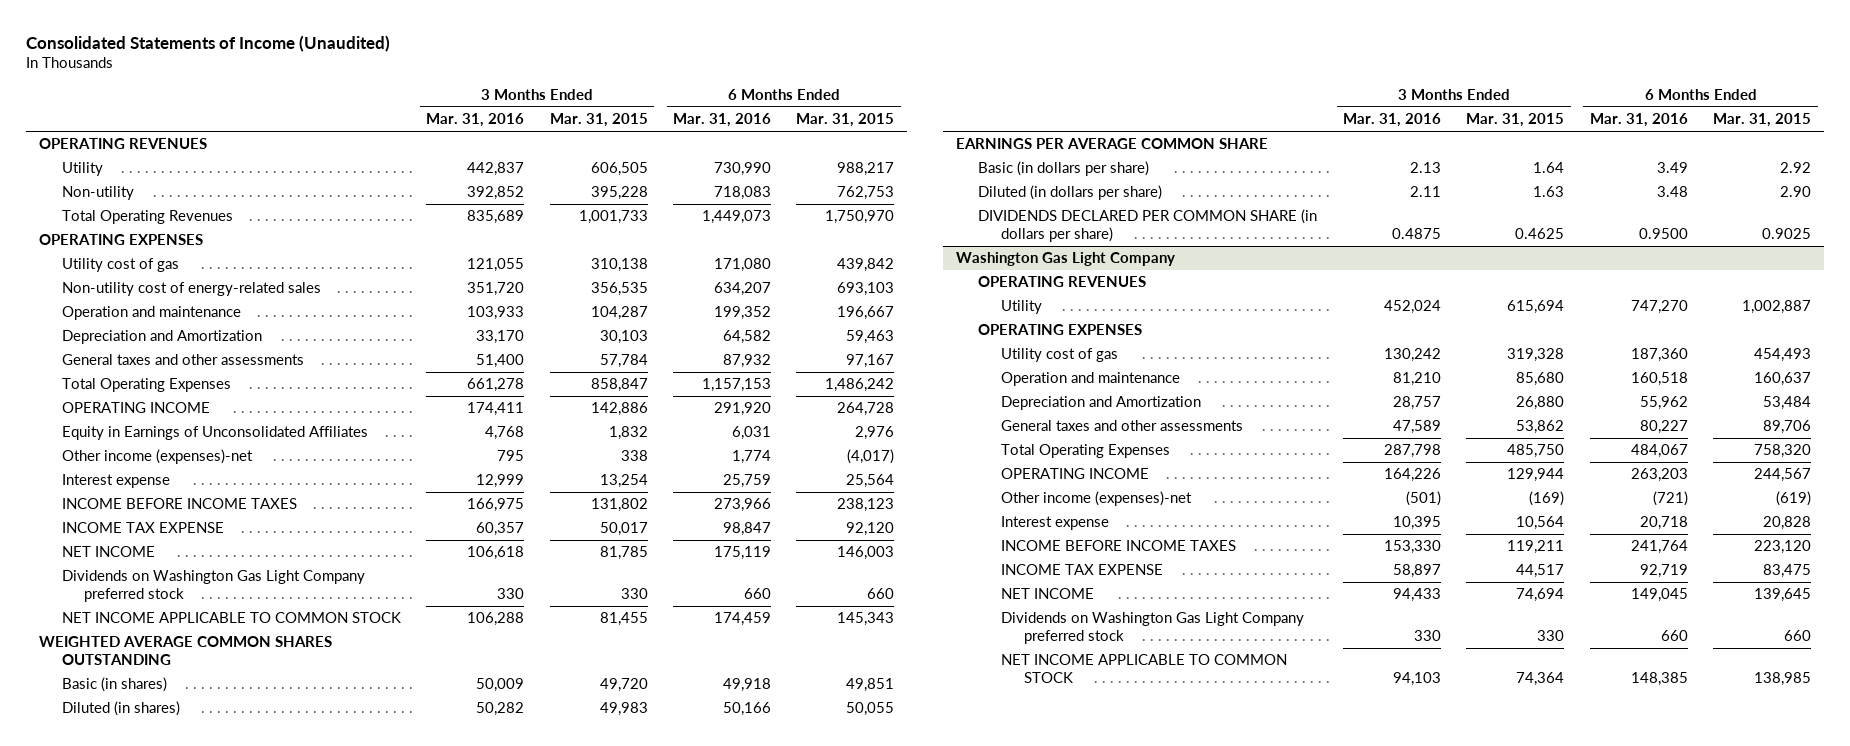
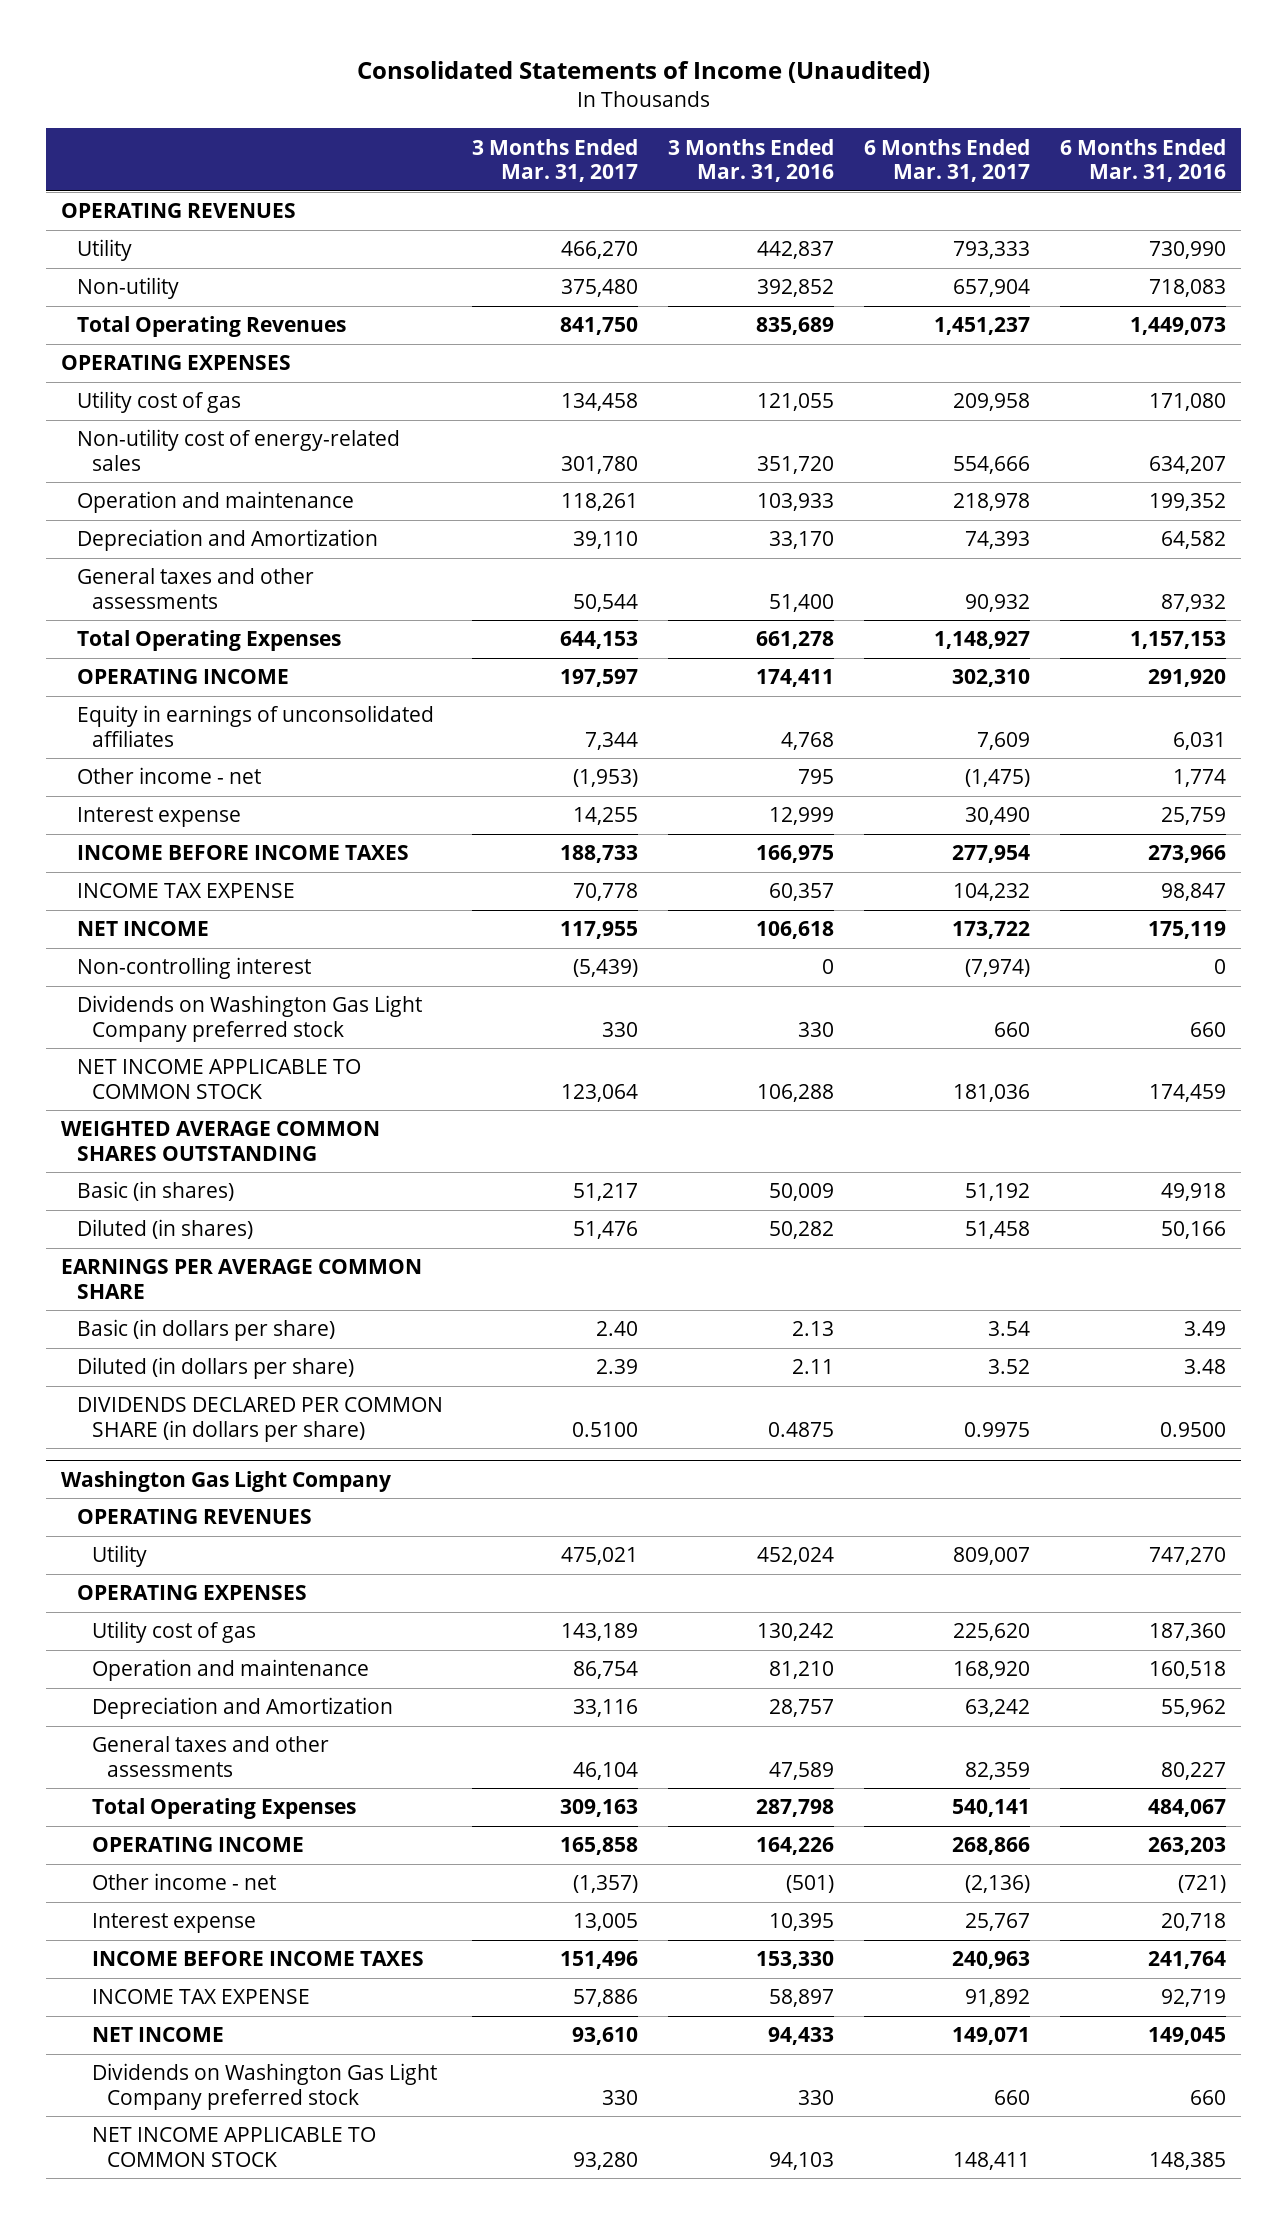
- | 3 Months Ended Mar. 31, 2016 | 3 Months Ended Mar. 31, 2015 | 6 Months Ended Mar. 31, 2016 | 6 Months Ended Mar. 31, 2015
+ | 3 Months Ended Mar. 31, 2017 | 3 Months Ended Mar. 31, 2016 | 6 Months Ended Mar. 31, 2017 | 6 Months Ended Mar. 31, 2016
- Equity in Earnings of Unconsolidated Affiliates | 4,768 | 1,832 | 6,031 | 2,976
- Other income (expenses)-net | 795 | 338 | 1,774 | (4,017)
+ Equity in earnings of unconsolidated affiliates | 7,344 | 4,768 | 7,609 | 6,031
+ Other income - net | (1,953) | 795 | (1,475) | 1,774
+ Non-controlling interest | (5,439) | 0 | (7,974) | 0
@ Washington Gas Light Company
- Other income (expenses)-net | (501) | (169) | (721) | (619)
+ Other income - net | (1,357) | (501) | (2,136) | (721)

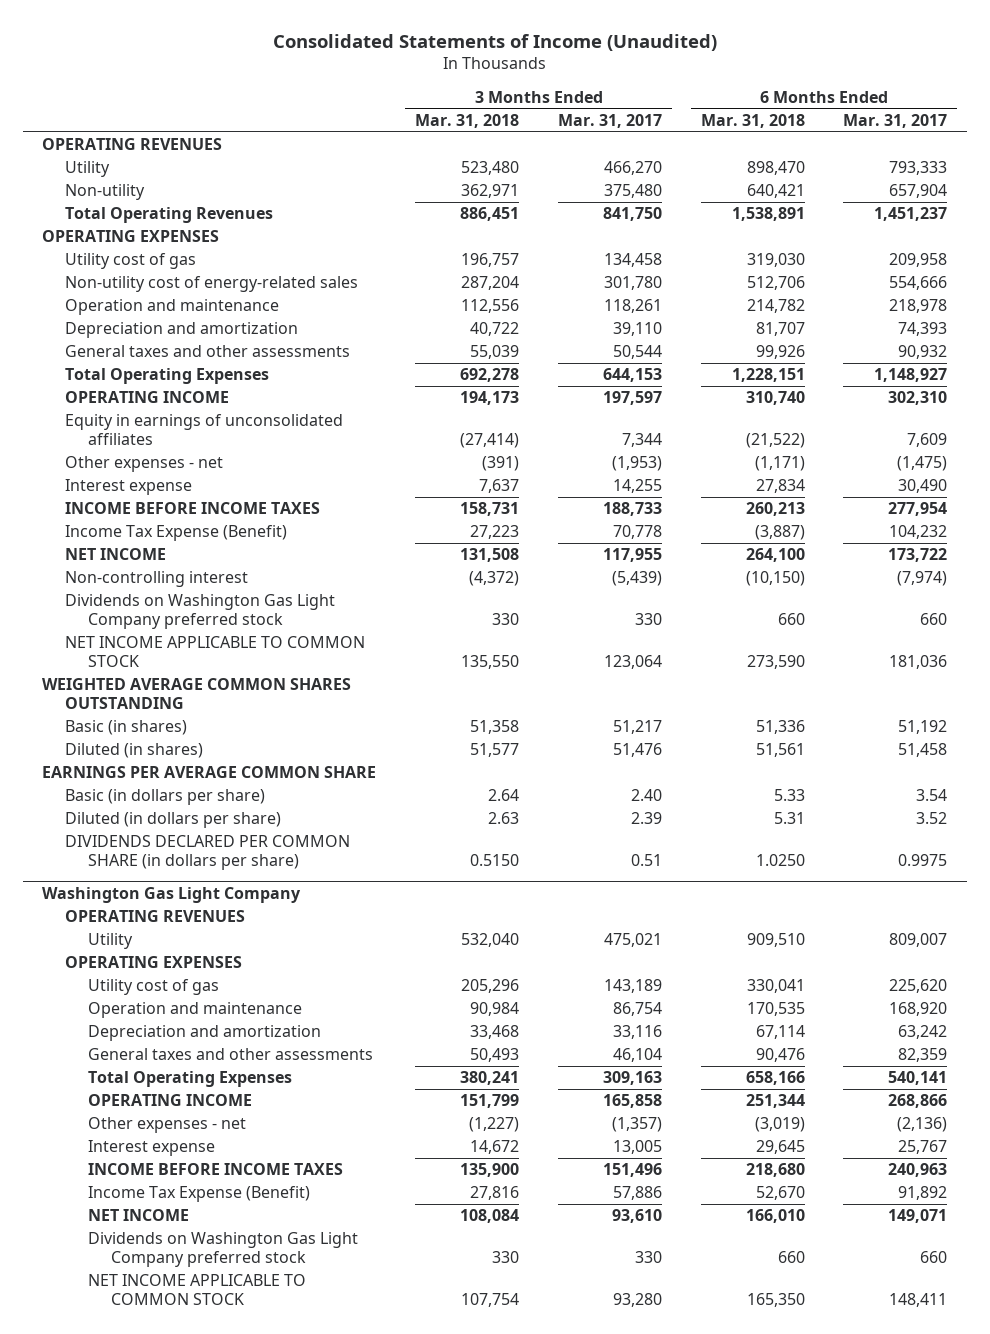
- | 3 Months Ended Mar. 31, 2017 | 3 Months Ended Mar. 31, 2016 | 6 Months Ended Mar. 31, 2017 | 6 Months Ended Mar. 31, 2016
+ | 3 Months Ended Mar. 31, 2018 | 3 Months Ended Mar. 31, 2017 | 6 Months Ended Mar. 31, 2018 | 6 Months Ended Mar. 31, 2017
- Depreciation and Amortization | 39,110 | 33,170 | 74,393 | 64,582
+ Depreciation and amortization | 40,722 | 39,110 | 81,707 | 74,393
- Other income - net | (1,953) | 795 | (1,475) | 1,774
+ Other expenses - net | (391) | (1,953) | (1,171) | (1,475)
- INCOME TAX EXPENSE | 70,778 | 60,357 | 104,232 | 98,847
+ Income Tax Expense (Benefit) | 27,223 | 70,778 | (3,887) | 104,232
- DIVIDENDS DECLARED PER COMMON SHARE (in dollars per share) | 0.5100 | 0.4875 | 0.9975 | 0.9500
+ DIVIDENDS DECLARED PER COMMON SHARE (in dollars per share) | 0.5150 | 0.51 | 1.0250 | 0.9975
@ Washington Gas Light Company
- Depreciation and Amortization | 33,116 | 28,757 | 63,242 | 55,962
+ Depreciation and amortization | 33,468 | 33,116 | 67,114 | 63,242
- Other income - net | (1,357) | (501) | (2,136) | (721)
+ Other expenses - net | (1,227) | (1,357) | (3,019) | (2,136)
- INCOME TAX EXPENSE | 57,886 | 58,897 | 91,892 | 92,719
+ Income Tax Expense (Benefit) | 27,816 | 57,886 | 52,670 | 91,892

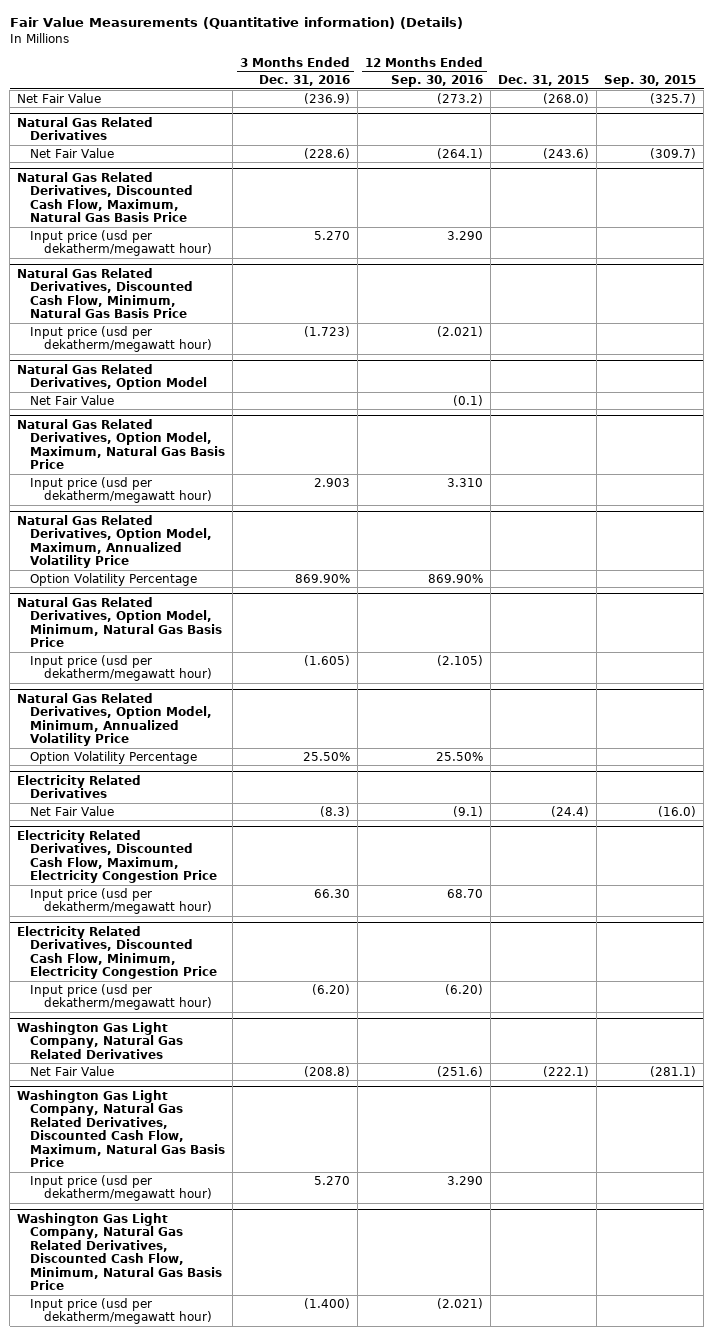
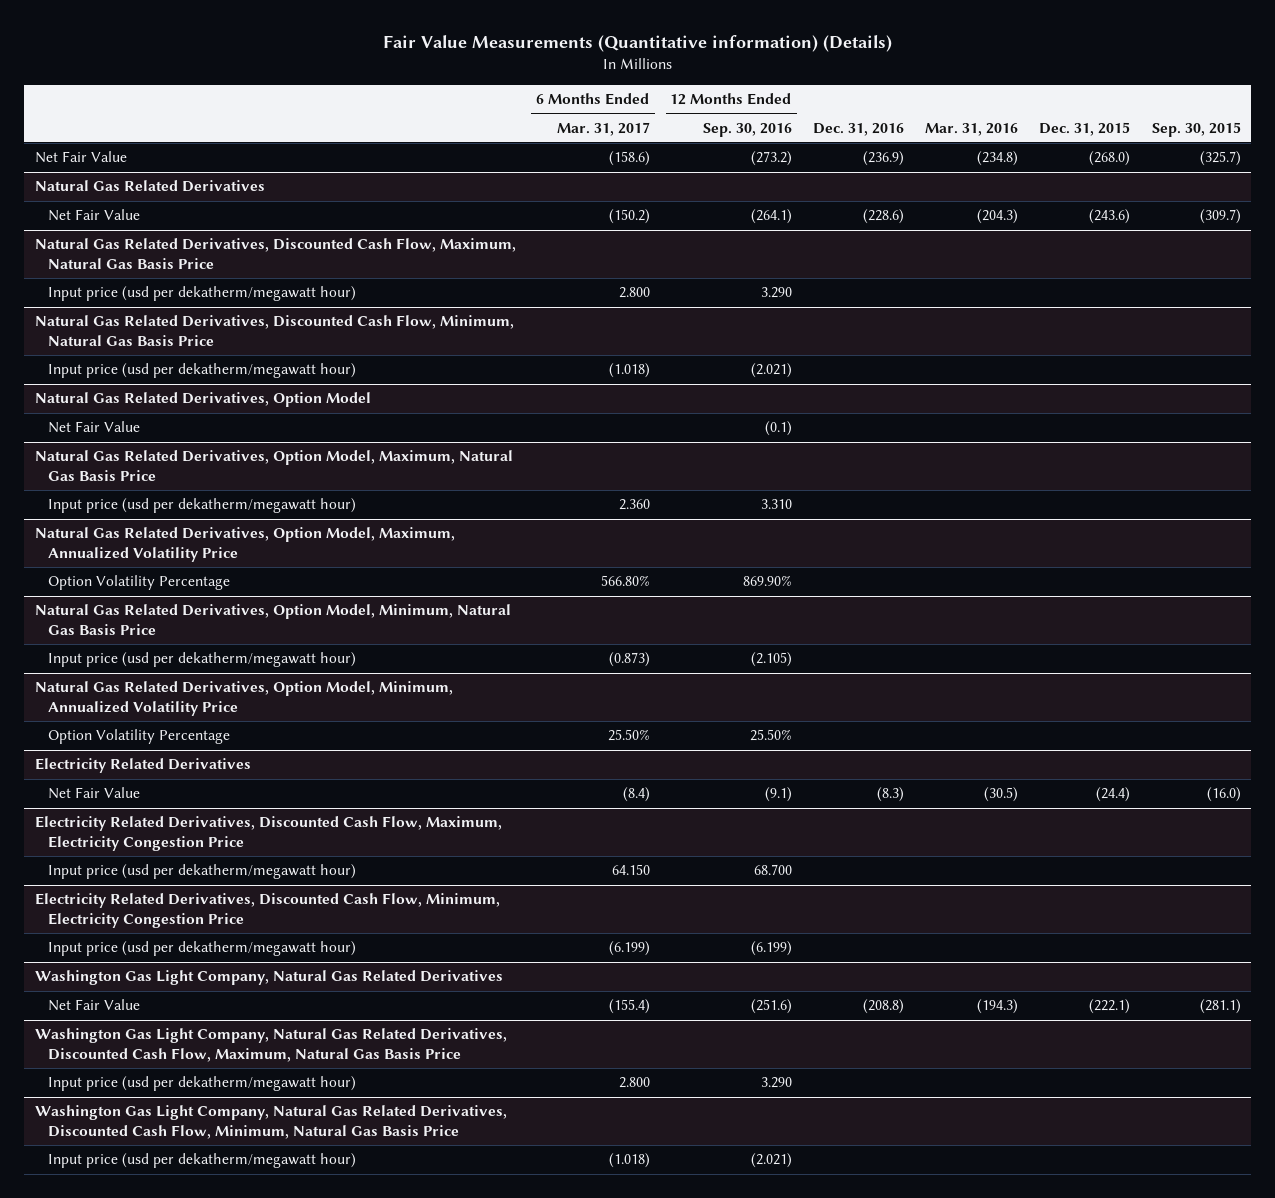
- | 3 Months Ended Dec. 31, 2016 | 12 Months Ended Sep. 30, 2016 | Dec. 31, 2015 | Sep. 30, 2015
+ | 6 Months Ended Mar. 31, 2017 | 12 Months Ended Sep. 30, 2016 | Dec. 31, 2016 | Mar. 31, 2016 | Dec. 31, 2015 | Sep. 30, 2015
@ Electricity Related Derivatives, Discounted Cash Flow, Maximum, Electricity Congestion Price
- Input price (usd per dekatherm/megawatt hour) | 66.30 | 68.70 | |
+ Input price (usd per dekatherm/megawatt hour) | 64.150 | 68.700 | | | |
@ Electricity Related Derivatives, Discounted Cash Flow, Minimum, Electricity Congestion Price
- Input price (usd per dekatherm/megawatt hour) | (6.20) | (6.20) | |
+ Input price (usd per dekatherm/megawatt hour) | (6.199) | (6.199) | | | |

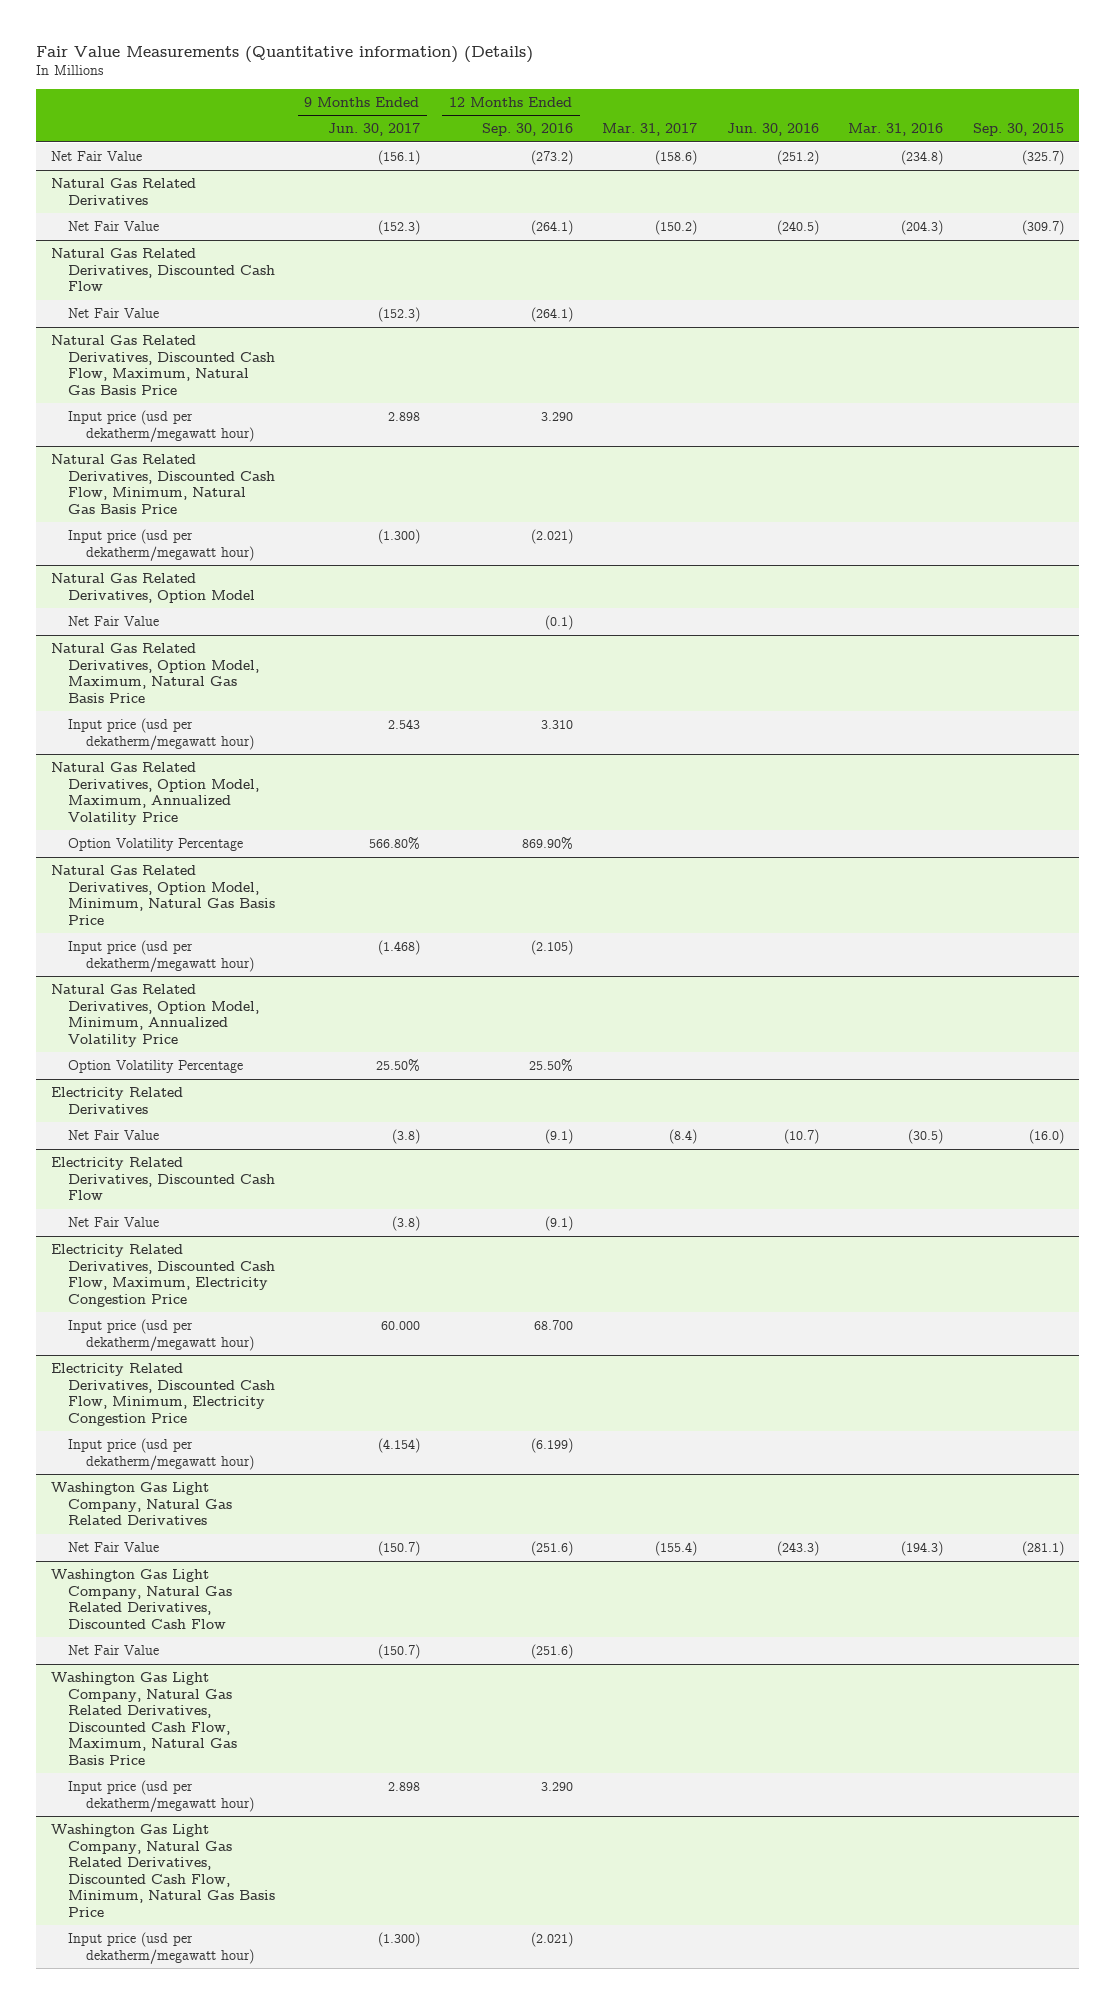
- | 6 Months Ended Mar. 31, 2017 | 12 Months Ended Sep. 30, 2016 | Dec. 31, 2016 | Mar. 31, 2016 | Dec. 31, 2015 | Sep. 30, 2015
+ | 9 Months Ended Jun. 30, 2017 | 12 Months Ended Sep. 30, 2016 | Mar. 31, 2017 | Jun. 30, 2016 | Mar. 31, 2016 | Sep. 30, 2015
+ Natural Gas Related Derivatives, Discounted Cash Flow
+ Net Fair Value | (152.3) | (264.1) | | | |
+ Electricity Related Derivatives, Discounted Cash Flow
+ Net Fair Value | (3.8) | (9.1) | | | |
+ Washington Gas Light Company, Natural Gas Related Derivatives, Discounted Cash Flow
+ Net Fair Value | (150.7) | (251.6) | | | |

